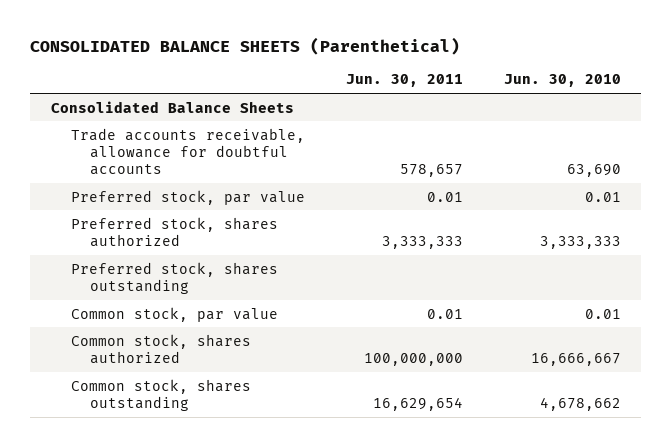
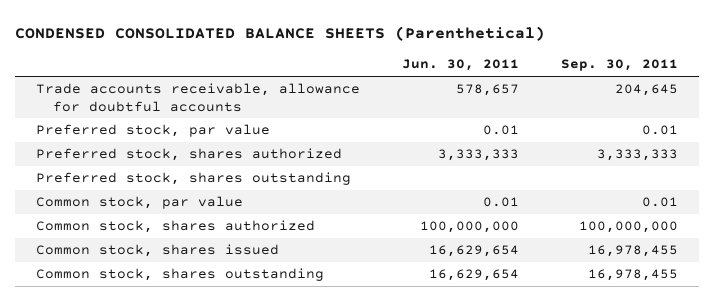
- CONSOLIDATED BALANCE SHEETS (Parenthetical)
+ CONDENSED CONSOLIDATED BALANCE SHEETS (Parenthetical)
- | Jun. 30, 2011 | Jun. 30, 2010
+ | Jun. 30, 2011 | Sep. 30, 2011
- Consolidated Balance Sheets
+ Common stock, shares issued | 16,629,654 | 16,978,455

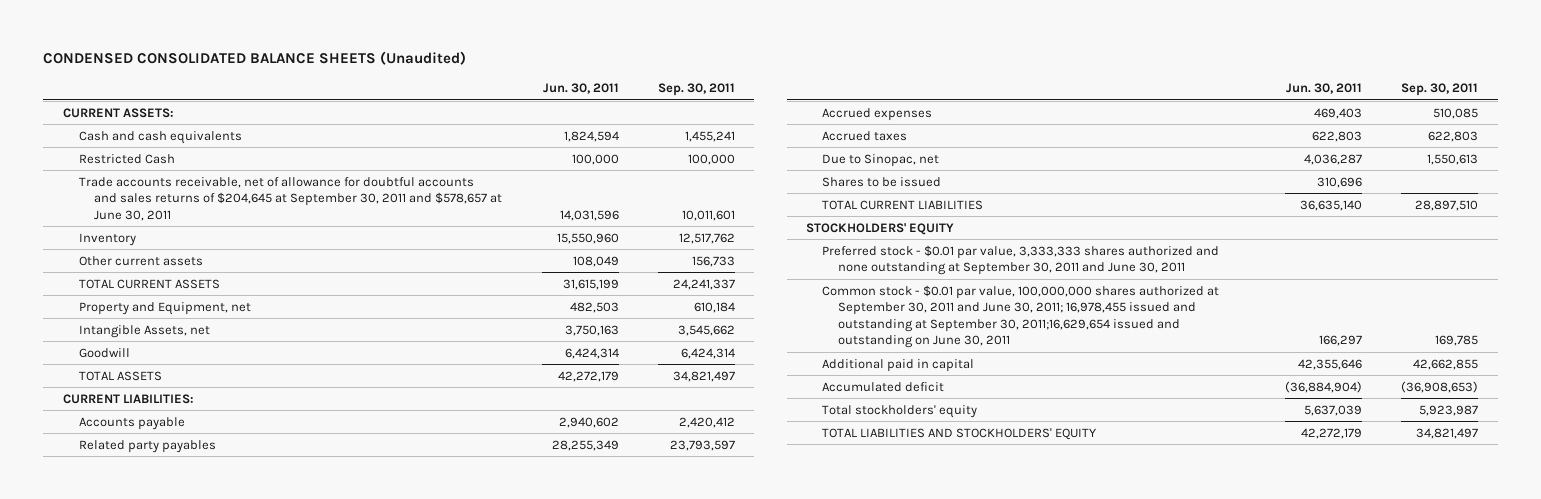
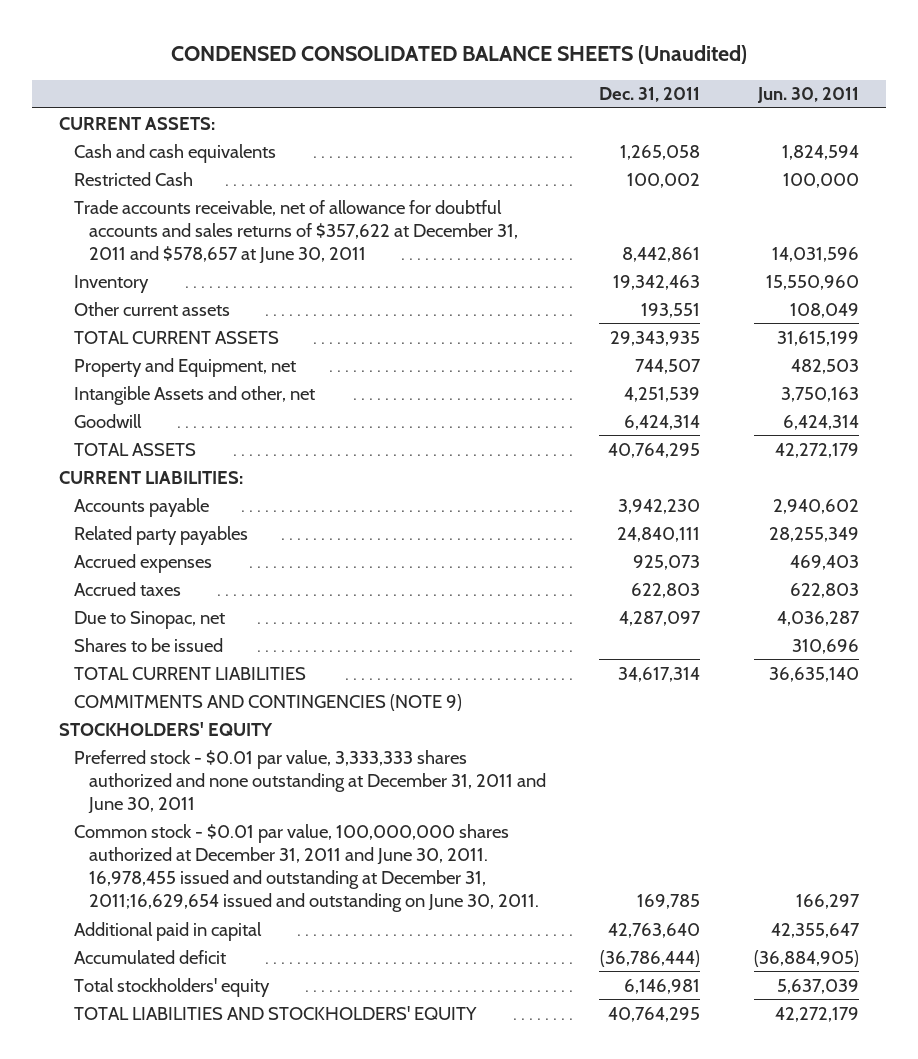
- | Jun. 30, 2011 | Sep. 30, 2011
+ | Dec. 31, 2011 | Jun. 30, 2011
- Trade accounts receivable, net of allowance for doubtful accounts and sales returns of $204,645 at September 30, 2011 and $578,657 at June 30, 2011 | 14,031,596 | 10,011,601
+ Trade accounts receivable, net of allowance for doubtful accounts and sales returns of $357,622 at December 31, 2011 and $578,657 at June 30, 2011 | 8,442,861 | 14,031,596
- Intangible Assets, net | 3,750,163 | 3,545,662
+ Intangible Assets and other, net | 4,251,539 | 3,750,163
+ COMMITMENTS AND CONTINGENCIES (NOTE 9)
- Preferred stock - $0.01 par value, 3,333,333 shares authorized and none outstanding at September 30, 2011 and June 30, 2011
- Common stock - $0.01 par value, 100,000,000 shares authorized at September 30, 2011 and June 30, 2011; 16,978,455 issued and outstanding at September 30, 2011;16,629,654 issued and outstanding on June 30, 2011 | 166,297 | 169,785
- Additional paid in capital | 42,355,646 | 42,662,855
- Accumulated deficit | (36,884,904) | (36,908,653)
+ Preferred stock - $0.01 par value, 3,333,333 shares authorized and none outstanding at December 31, 2011 and June 30, 2011
+ Common stock - $0.01 par value, 100,000,000 shares authorized at December 31, 2011 and June 30, 2011. 16,978,455 issued and outstanding at December 31, 2011;16,629,654 issued and outstanding on June 30, 2011. | 169,785 | 166,297
+ Additional paid in capital | 42,763,640 | 42,355,647
+ Accumulated deficit | (36,786,444) | (36,884,905)

